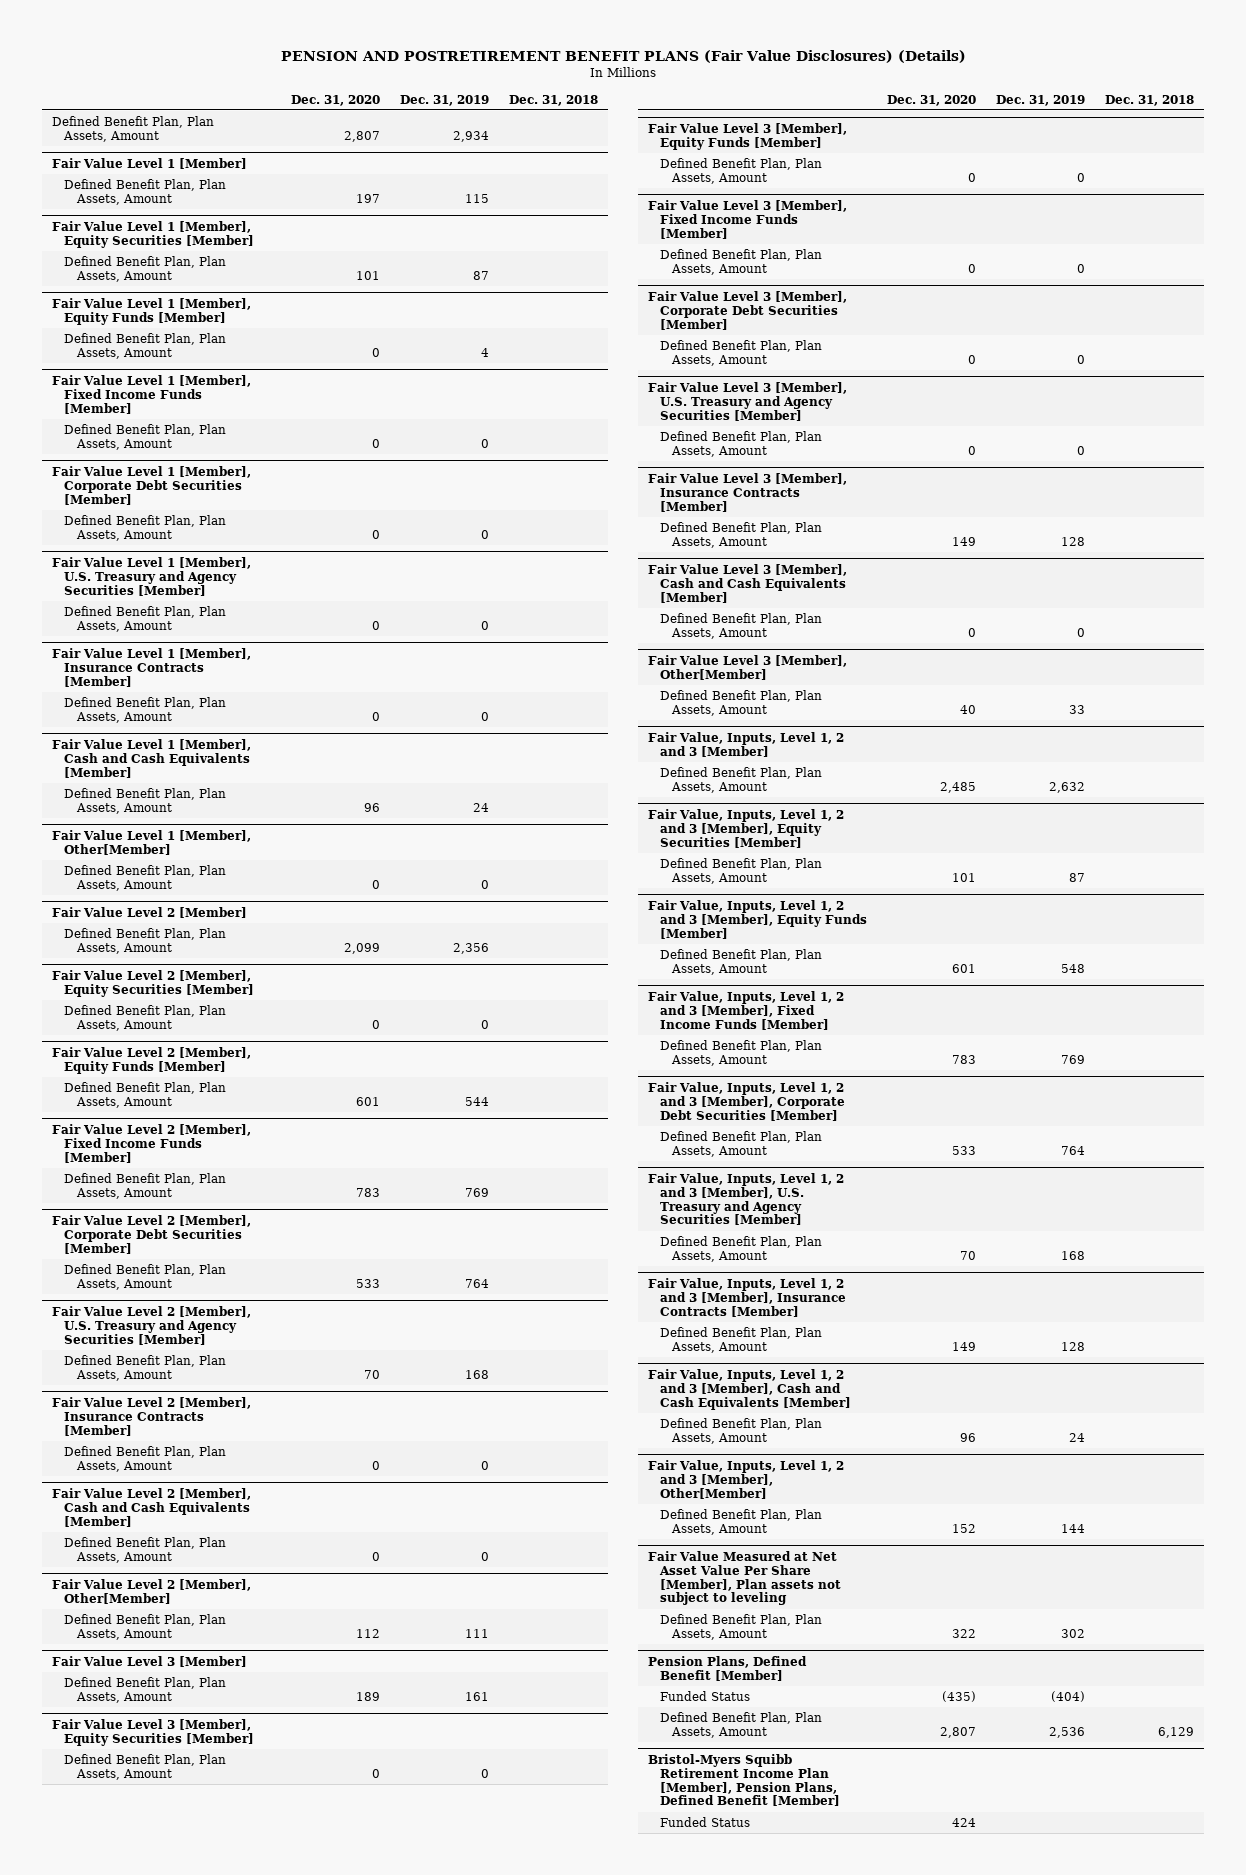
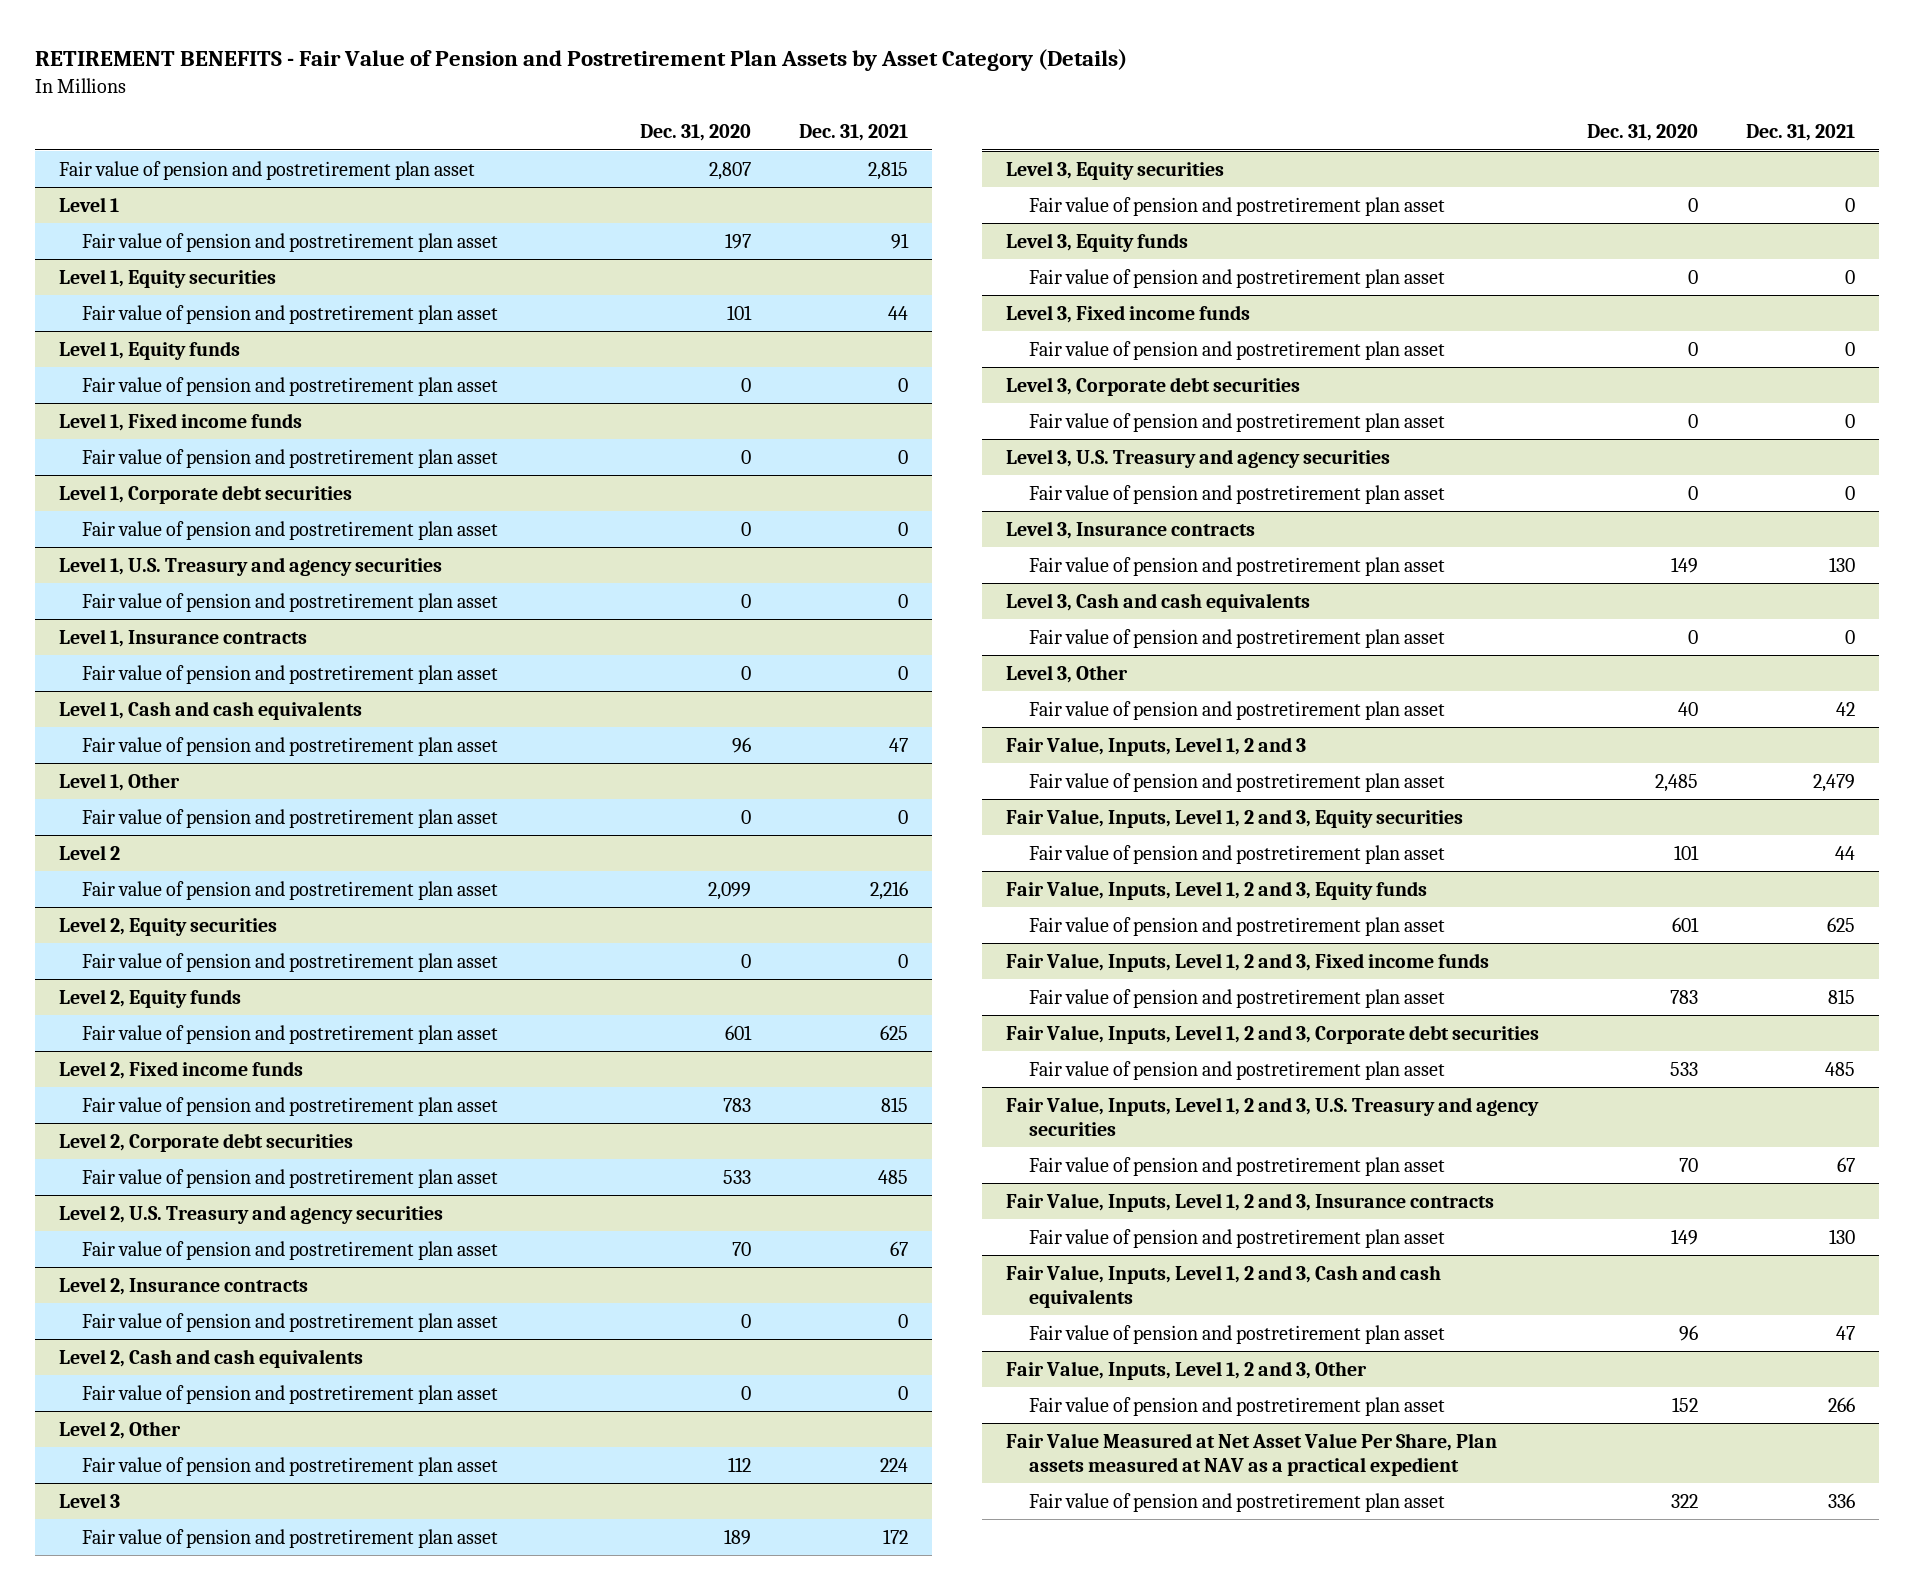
- PENSION AND POSTRETIREMENT BENEFIT PLANS (Fair Value Disclosures) (Details)
+ RETIREMENT BENEFITS - Fair Value of Pension and Postretirement Plan Assets by Asset Category (Details)
- | Dec. 31, 2020 | Dec. 31, 2019 | Dec. 31, 2018
+ | Dec. 31, 2020 | Dec. 31, 2021
- Defined Benefit Plan, Plan Assets, Amount | 2,807 | 2,934 |
- Fair Value Level 1 [Member]
- Defined Benefit Plan, Plan Assets, Amount | 197 | 115 |
- Fair Value Level 1 [Member], Equity Securities [Member]
- Defined Benefit Plan, Plan Assets, Amount | 101 | 87 |
- Fair Value Level 1 [Member], Equity Funds [Member]
- Defined Benefit Plan, Plan Assets, Amount | 0 | 4 |
- Fair Value Level 1 [Member], Fixed Income Funds [Member]
- Defined Benefit Plan, Plan Assets, Amount | 0 | 0 |
- Fair Value Level 1 [Member], Corporate Debt Securities [Member]
- Defined Benefit Plan, Plan Assets, Amount | 0 | 0 |
- Fair Value Level 1 [Member], U.S. Treasury and Agency Securities [Member]
- Defined Benefit Plan, Plan Assets, Amount | 0 | 0 |
- Fair Value Level 1 [Member], Insurance Contracts [Member]
- Defined Benefit Plan, Plan Assets, Amount | 0 | 0 |
- Fair Value Level 1 [Member], Cash and Cash Equivalents [Member]
- Defined Benefit Plan, Plan Assets, Amount | 96 | 24 |
- Fair Value Level 1 [Member], Other[Member]
- Defined Benefit Plan, Plan Assets, Amount | 0 | 0 |
- Fair Value Level 2 [Member]
- Defined Benefit Plan, Plan Assets, Amount | 2,099 | 2,356 |
- Fair Value Level 2 [Member], Equity Securities [Member]
- Defined Benefit Plan, Plan Assets, Amount | 0 | 0 |
- Fair Value Level 2 [Member], Equity Funds [Member]
- Defined Benefit Plan, Plan Assets, Amount | 601 | 544 |
- Fair Value Level 2 [Member], Fixed Income Funds [Member]
- Defined Benefit Plan, Plan Assets, Amount | 783 | 769 |
- Fair Value Level 2 [Member], Corporate Debt Securities [Member]
- Defined Benefit Plan, Plan Assets, Amount | 533 | 764 |
- Fair Value Level 2 [Member], U.S. Treasury and Agency Securities [Member]
- Defined Benefit Plan, Plan Assets, Amount | 70 | 168 |
- Fair Value Level 2 [Member], Insurance Contracts [Member]
- Defined Benefit Plan, Plan Assets, Amount | 0 | 0 |
- Fair Value Level 2 [Member], Cash and Cash Equivalents [Member]
- Defined Benefit Plan, Plan Assets, Amount | 0 | 0 |
- Fair Value Level 2 [Member], Other[Member]
- Defined Benefit Plan, Plan Assets, Amount | 112 | 111 |
- Fair Value Level 3 [Member]
- Defined Benefit Plan, Plan Assets, Amount | 189 | 161 |
- Fair Value Level 3 [Member], Equity Securities [Member]
- Defined Benefit Plan, Plan Assets, Amount | 0 | 0 |
- Fair Value Level 3 [Member], Equity Funds [Member]
- Defined Benefit Plan, Plan Assets, Amount | 0 | 0 |
- Fair Value Level 3 [Member], Fixed Income Funds [Member]
- Defined Benefit Plan, Plan Assets, Amount | 0 | 0 |
- Fair Value Level 3 [Member], Corporate Debt Securities [Member]
- Defined Benefit Plan, Plan Assets, Amount | 0 | 0 |
- Fair Value Level 3 [Member], U.S. Treasury and Agency Securities [Member]
- Defined Benefit Plan, Plan Assets, Amount | 0 | 0 |
- Fair Value Level 3 [Member], Insurance Contracts [Member]
- Defined Benefit Plan, Plan Assets, Amount | 149 | 128 |
- Fair Value Level 3 [Member], Cash and Cash Equivalents [Member]
- Defined Benefit Plan, Plan Assets, Amount | 0 | 0 |
- Fair Value Level 3 [Member], Other[Member]
- Defined Benefit Plan, Plan Assets, Amount | 40 | 33 |
- Fair Value, Inputs, Level 1, 2 and 3 [Member]
- Defined Benefit Plan, Plan Assets, Amount | 2,485 | 2,632 |
- Fair Value, Inputs, Level 1, 2 and 3 [Member], Equity Securities [Member]
- Defined Benefit Plan, Plan Assets, Amount | 101 | 87 |
- Fair Value, Inputs, Level 1, 2 and 3 [Member], Equity Funds [Member]
- Defined Benefit Plan, Plan Assets, Amount | 601 | 548 |
- Fair Value, Inputs, Level 1, 2 and 3 [Member], Fixed Income Funds [Member]
- Defined Benefit Plan, Plan Assets, Amount | 783 | 769 |
- Fair Value, Inputs, Level 1, 2 and 3 [Member], Corporate Debt Securities [Member]
- Defined Benefit Plan, Plan Assets, Amount | 533 | 764 |
- Fair Value, Inputs, Level 1, 2 and 3 [Member], U.S. Treasury and Agency Securities [Member]
- Defined Benefit Plan, Plan Assets, Amount | 70 | 168 |
- Fair Value, Inputs, Level 1, 2 and 3 [Member], Insurance Contracts [Member]
- Defined Benefit Plan, Plan Assets, Amount | 149 | 128 |
- Fair Value, Inputs, Level 1, 2 and 3 [Member], Cash and Cash Equivalents [Member]
- Defined Benefit Plan, Plan Assets, Amount | 96 | 24 |
- Fair Value, Inputs, Level 1, 2 and 3 [Member], Other[Member]
- Defined Benefit Plan, Plan Assets, Amount | 152 | 144 |
- Fair Value Measured at Net Asset Value Per Share [Member], Plan assets not subject to leveling
- Defined Benefit Plan, Plan Assets, Amount | 322 | 302 |
- Pension Plans, Defined Benefit [Member]
- Funded Status | (435) | (404) |
- Defined Benefit Plan, Plan Assets, Amount | 2,807 | 2,536 | 6,129
- Bristol-Myers Squibb Retirement Income Plan [Member], Pension Plans, Defined Benefit [Member]
- Funded Status | 424 | |
+ Fair value of pension and postretirement plan asset | 2,807 | 2,815
+ Level 1
+ Fair value of pension and postretirement plan asset | 197 | 91
+ Level 1, Equity securities
+ Fair value of pension and postretirement plan asset | 101 | 44
+ Level 1, Equity funds
+ Fair value of pension and postretirement plan asset | 0 | 0
+ Level 1, Fixed income funds
+ Fair value of pension and postretirement plan asset | 0 | 0
+ Level 1, Corporate debt securities
+ Fair value of pension and postretirement plan asset | 0 | 0
+ Level 1, U.S. Treasury and agency securities
+ Fair value of pension and postretirement plan asset | 0 | 0
+ Level 1, Insurance contracts
+ Fair value of pension and postretirement plan asset | 0 | 0
+ Level 1, Cash and cash equivalents
+ Fair value of pension and postretirement plan asset | 96 | 47
+ Level 1, Other
+ Fair value of pension and postretirement plan asset | 0 | 0
+ Level 2
+ Fair value of pension and postretirement plan asset | 2,099 | 2,216
+ Level 2, Equity securities
+ Fair value of pension and postretirement plan asset | 0 | 0
+ Level 2, Equity funds
+ Fair value of pension and postretirement plan asset | 601 | 625
+ Level 2, Fixed income funds
+ Fair value of pension and postretirement plan asset | 783 | 815
+ Level 2, Corporate debt securities
+ Fair value of pension and postretirement plan asset | 533 | 485
+ Level 2, U.S. Treasury and agency securities
+ Fair value of pension and postretirement plan asset | 70 | 67
+ Level 2, Insurance contracts
+ Fair value of pension and postretirement plan asset | 0 | 0
+ Level 2, Cash and cash equivalents
+ Fair value of pension and postretirement plan asset | 0 | 0
+ Level 2, Other
+ Fair value of pension and postretirement plan asset | 112 | 224
+ Level 3
+ Fair value of pension and postretirement plan asset | 189 | 172
+ Level 3, Equity securities
+ Fair value of pension and postretirement plan asset | 0 | 0
+ Level 3, Equity funds
+ Fair value of pension and postretirement plan asset | 0 | 0
+ Level 3, Fixed income funds
+ Fair value of pension and postretirement plan asset | 0 | 0
+ Level 3, Corporate debt securities
+ Fair value of pension and postretirement plan asset | 0 | 0
+ Level 3, U.S. Treasury and agency securities
+ Fair value of pension and postretirement plan asset | 0 | 0
+ Level 3, Insurance contracts
+ Fair value of pension and postretirement plan asset | 149 | 130
+ Level 3, Cash and cash equivalents
+ Fair value of pension and postretirement plan asset | 0 | 0
+ Level 3, Other
+ Fair value of pension and postretirement plan asset | 40 | 42
+ Fair Value, Inputs, Level 1, 2 and 3
+ Fair value of pension and postretirement plan asset | 2,485 | 2,479
+ Fair Value, Inputs, Level 1, 2 and 3, Equity securities
+ Fair value of pension and postretirement plan asset | 101 | 44
+ Fair Value, Inputs, Level 1, 2 and 3, Equity funds
+ Fair value of pension and postretirement plan asset | 601 | 625
+ Fair Value, Inputs, Level 1, 2 and 3, Fixed income funds
+ Fair value of pension and postretirement plan asset | 783 | 815
+ Fair Value, Inputs, Level 1, 2 and 3, Corporate debt securities
+ Fair value of pension and postretirement plan asset | 533 | 485
+ Fair Value, Inputs, Level 1, 2 and 3, U.S. Treasury and agency securities
+ Fair value of pension and postretirement plan asset | 70 | 67
+ Fair Value, Inputs, Level 1, 2 and 3, Insurance contracts
+ Fair value of pension and postretirement plan asset | 149 | 130
+ Fair Value, Inputs, Level 1, 2 and 3, Cash and cash equivalents
+ Fair value of pension and postretirement plan asset | 96 | 47
+ Fair Value, Inputs, Level 1, 2 and 3, Other
+ Fair value of pension and postretirement plan asset | 152 | 266
+ Fair Value Measured at Net Asset Value Per Share, Plan assets measured at NAV as a practical expedient
+ Fair value of pension and postretirement plan asset | 322 | 336

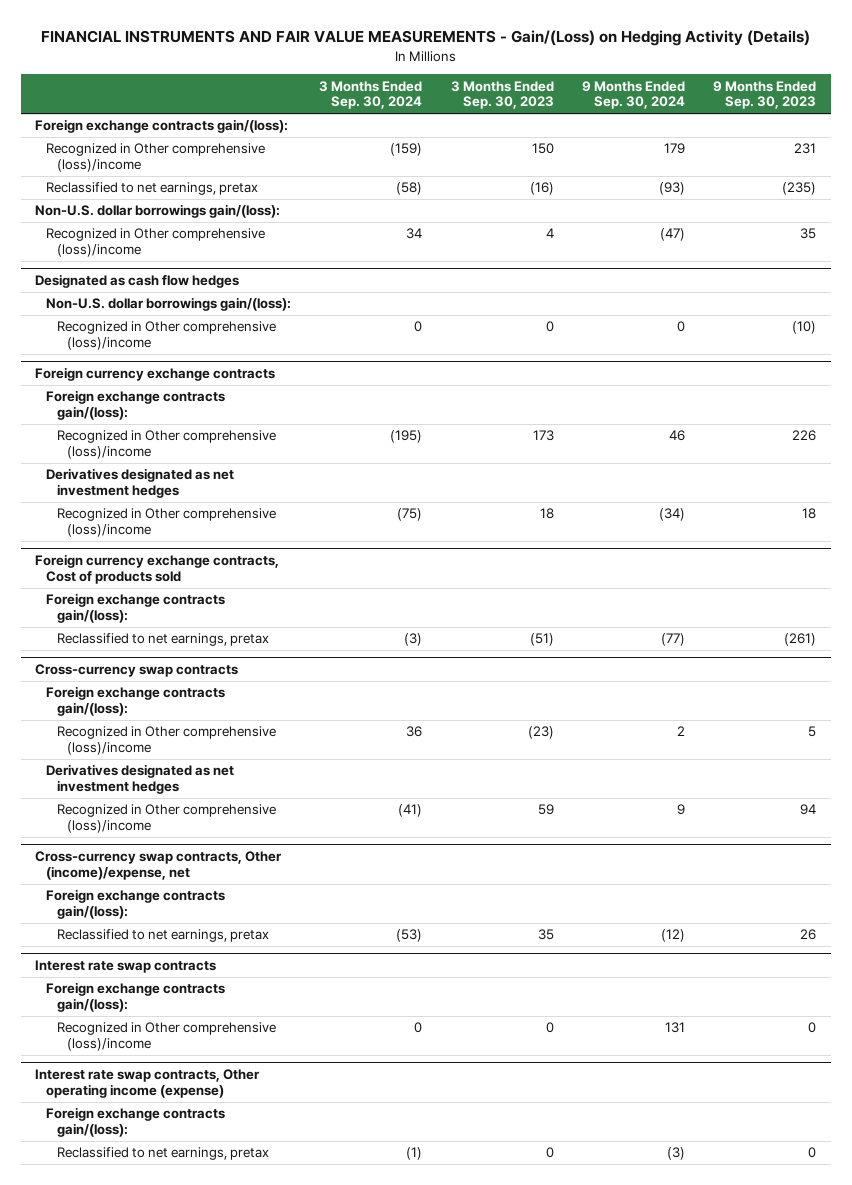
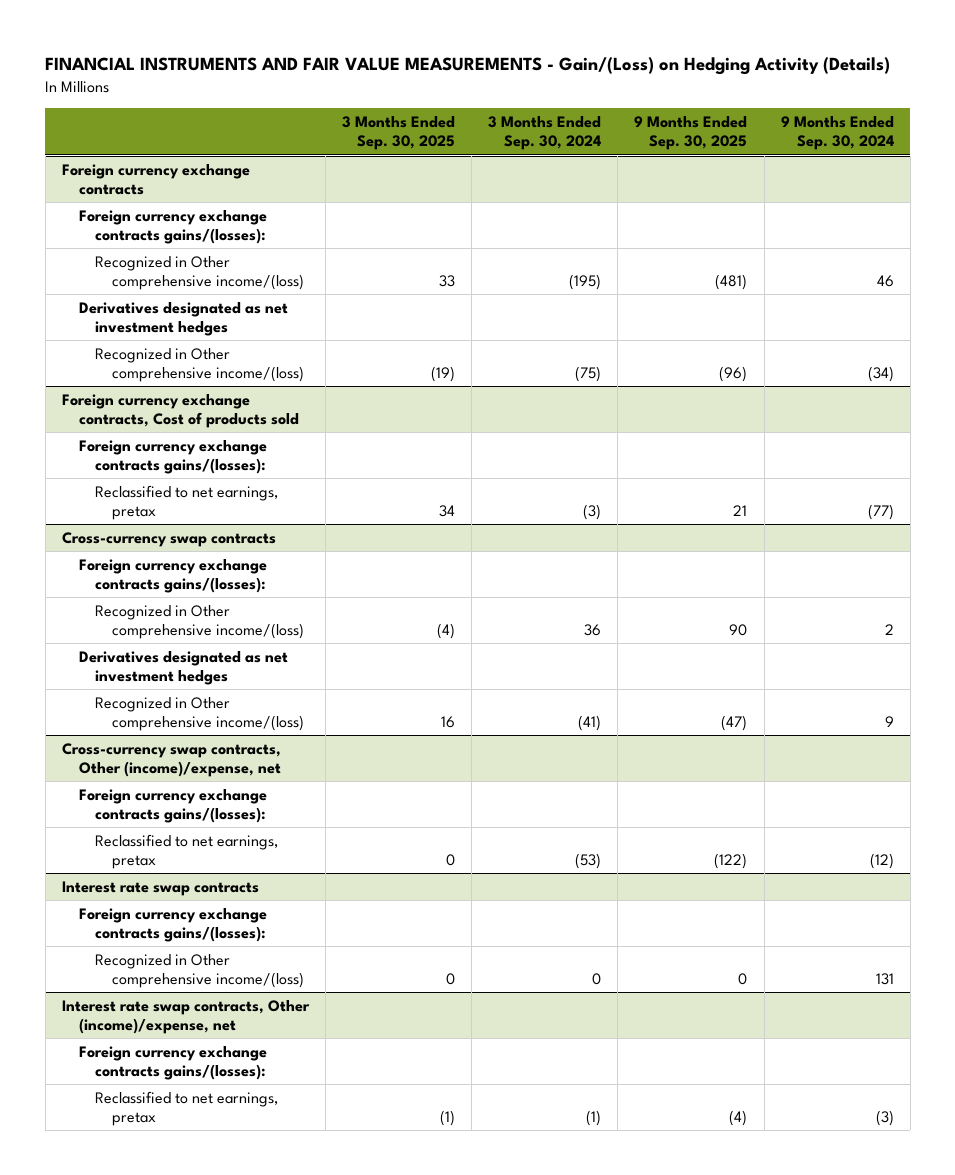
- | 3 Months Ended Sep. 30, 2024 | 3 Months Ended Sep. 30, 2023 | 9 Months Ended Sep. 30, 2024 | 9 Months Ended Sep. 30, 2023
+ | 3 Months Ended Sep. 30, 2025 | 3 Months Ended Sep. 30, 2024 | 9 Months Ended Sep. 30, 2025 | 9 Months Ended Sep. 30, 2024
- Foreign exchange contracts gain/(loss):
- Recognized in Other comprehensive (loss)/income | (159) | 150 | 179 | 231
- Reclassified to net earnings, pretax | (58) | (16) | (93) | (235)
- Non-U.S. dollar borrowings gain/(loss):
- Recognized in Other comprehensive (loss)/income | 34 | 4 | (47) | 35
- Designated as cash flow hedges
- Non-U.S. dollar borrowings gain/(loss):
- Recognized in Other comprehensive (loss)/income | 0 | 0 | 0 | (10)
@ Foreign currency exchange contracts
- Foreign exchange contracts gain/(loss):
- Recognized in Other comprehensive (loss)/income | (195) | 173 | 46 | 226
+ Foreign currency exchange contracts gains/(losses):
+ Recognized in Other comprehensive income/(loss) | 33 | (195) | (481) | 46
- Recognized in Other comprehensive (loss)/income | (75) | 18 | (34) | 18
+ Recognized in Other comprehensive income/(loss) | (19) | (75) | (96) | (34)
@ Foreign currency exchange contracts, Cost of products sold
- Foreign exchange contracts gain/(loss):
+ Foreign currency exchange contracts gains/(losses):
@ Cross-currency swap contracts
- Foreign exchange contracts gain/(loss):
- Recognized in Other comprehensive (loss)/income | 36 | (23) | 2 | 5
+ Foreign currency exchange contracts gains/(losses):
+ Recognized in Other comprehensive income/(loss) | (4) | 36 | 90 | 2
- Recognized in Other comprehensive (loss)/income | (41) | 59 | 9 | 94
+ Recognized in Other comprehensive income/(loss) | 16 | (41) | (47) | 9
@ Cross-currency swap contracts, Other (income)/expense, net
- Foreign exchange contracts gain/(loss):
+ Foreign currency exchange contracts gains/(losses):
@ Interest rate swap contracts
- Foreign exchange contracts gain/(loss):
- Recognized in Other comprehensive (loss)/income | 0 | 0 | 131 | 0
- Interest rate swap contracts, Other operating income (expense)
- Foreign exchange contracts gain/(loss):
@ Interest rate swap contracts
+ Foreign currency exchange contracts gains/(losses):
+ Recognized in Other comprehensive income/(loss) | 0 | 0 | 0 | 131
+ Interest rate swap contracts, Other (income)/expense, net
+ Foreign currency exchange contracts gains/(losses):

